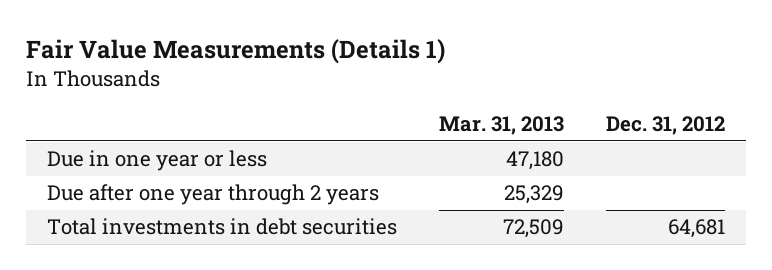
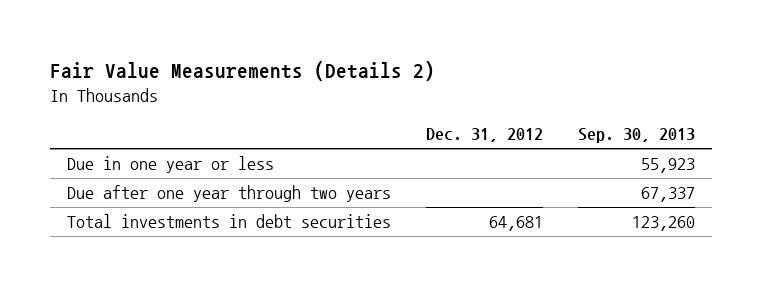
- Fair Value Measurements (Details 1)
+ Fair Value Measurements (Details 2)
- | Mar. 31, 2013 | Dec. 31, 2012
+ | Dec. 31, 2012 | Sep. 30, 2013
- Due after one year through 2 years | 25,329 |
+ Due after one year through two years | | 67,337

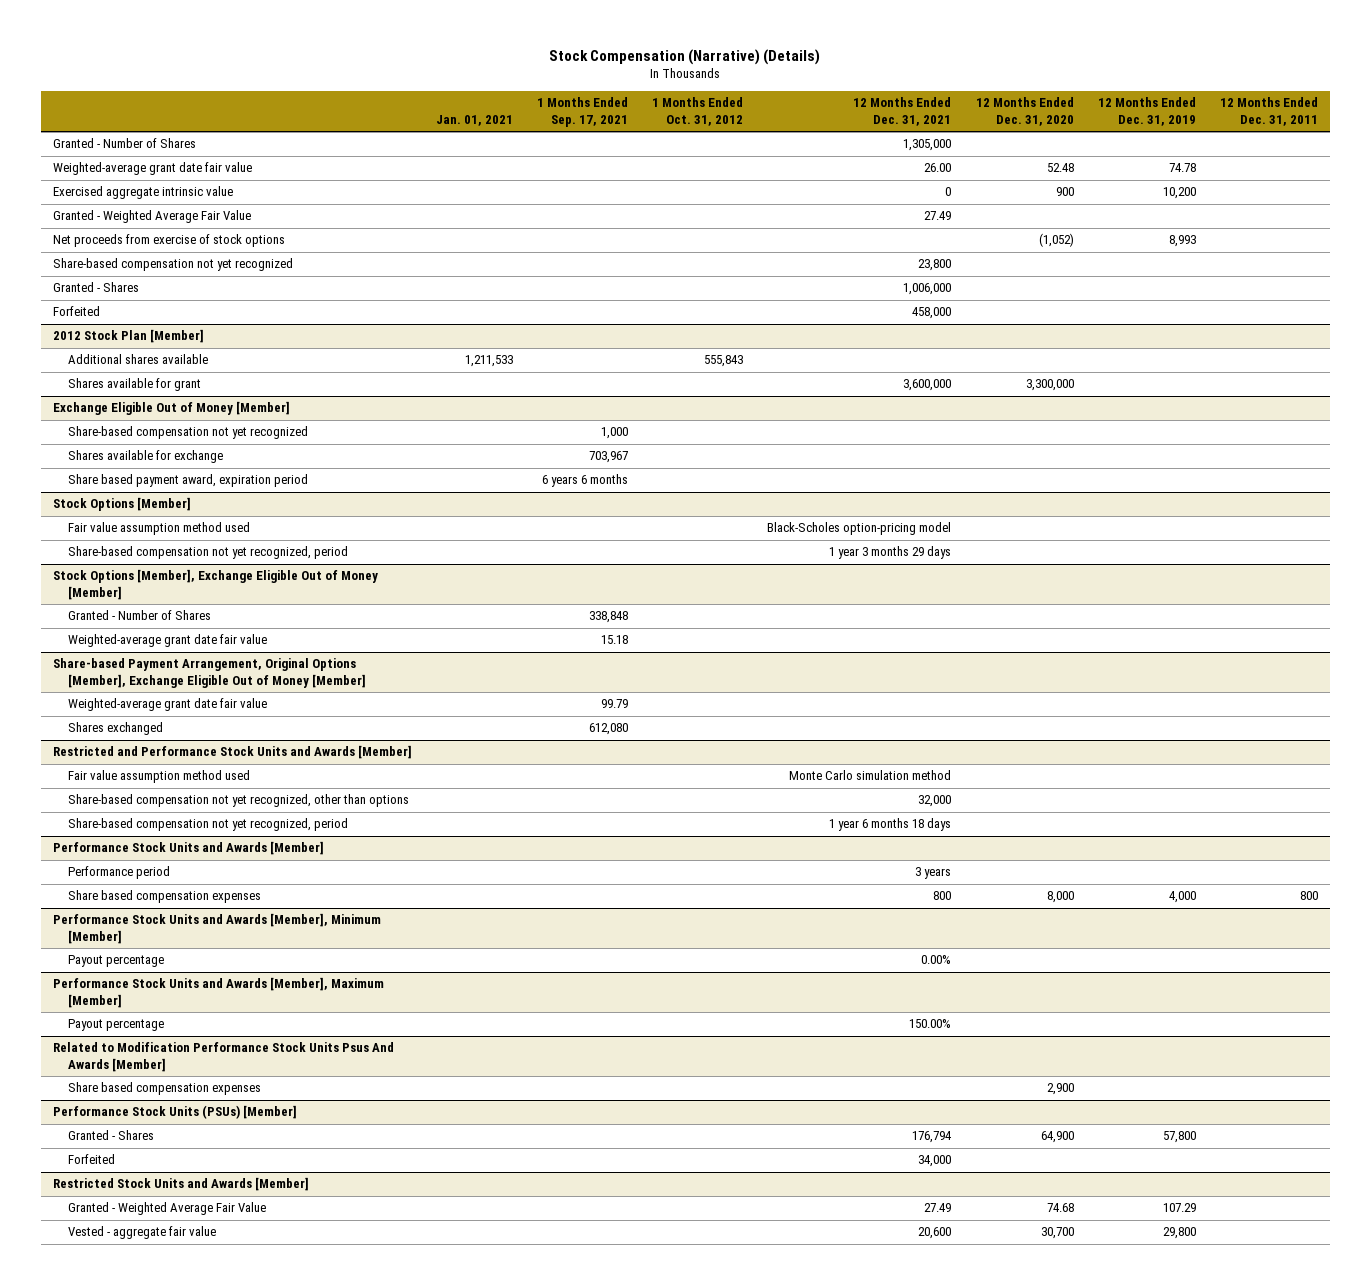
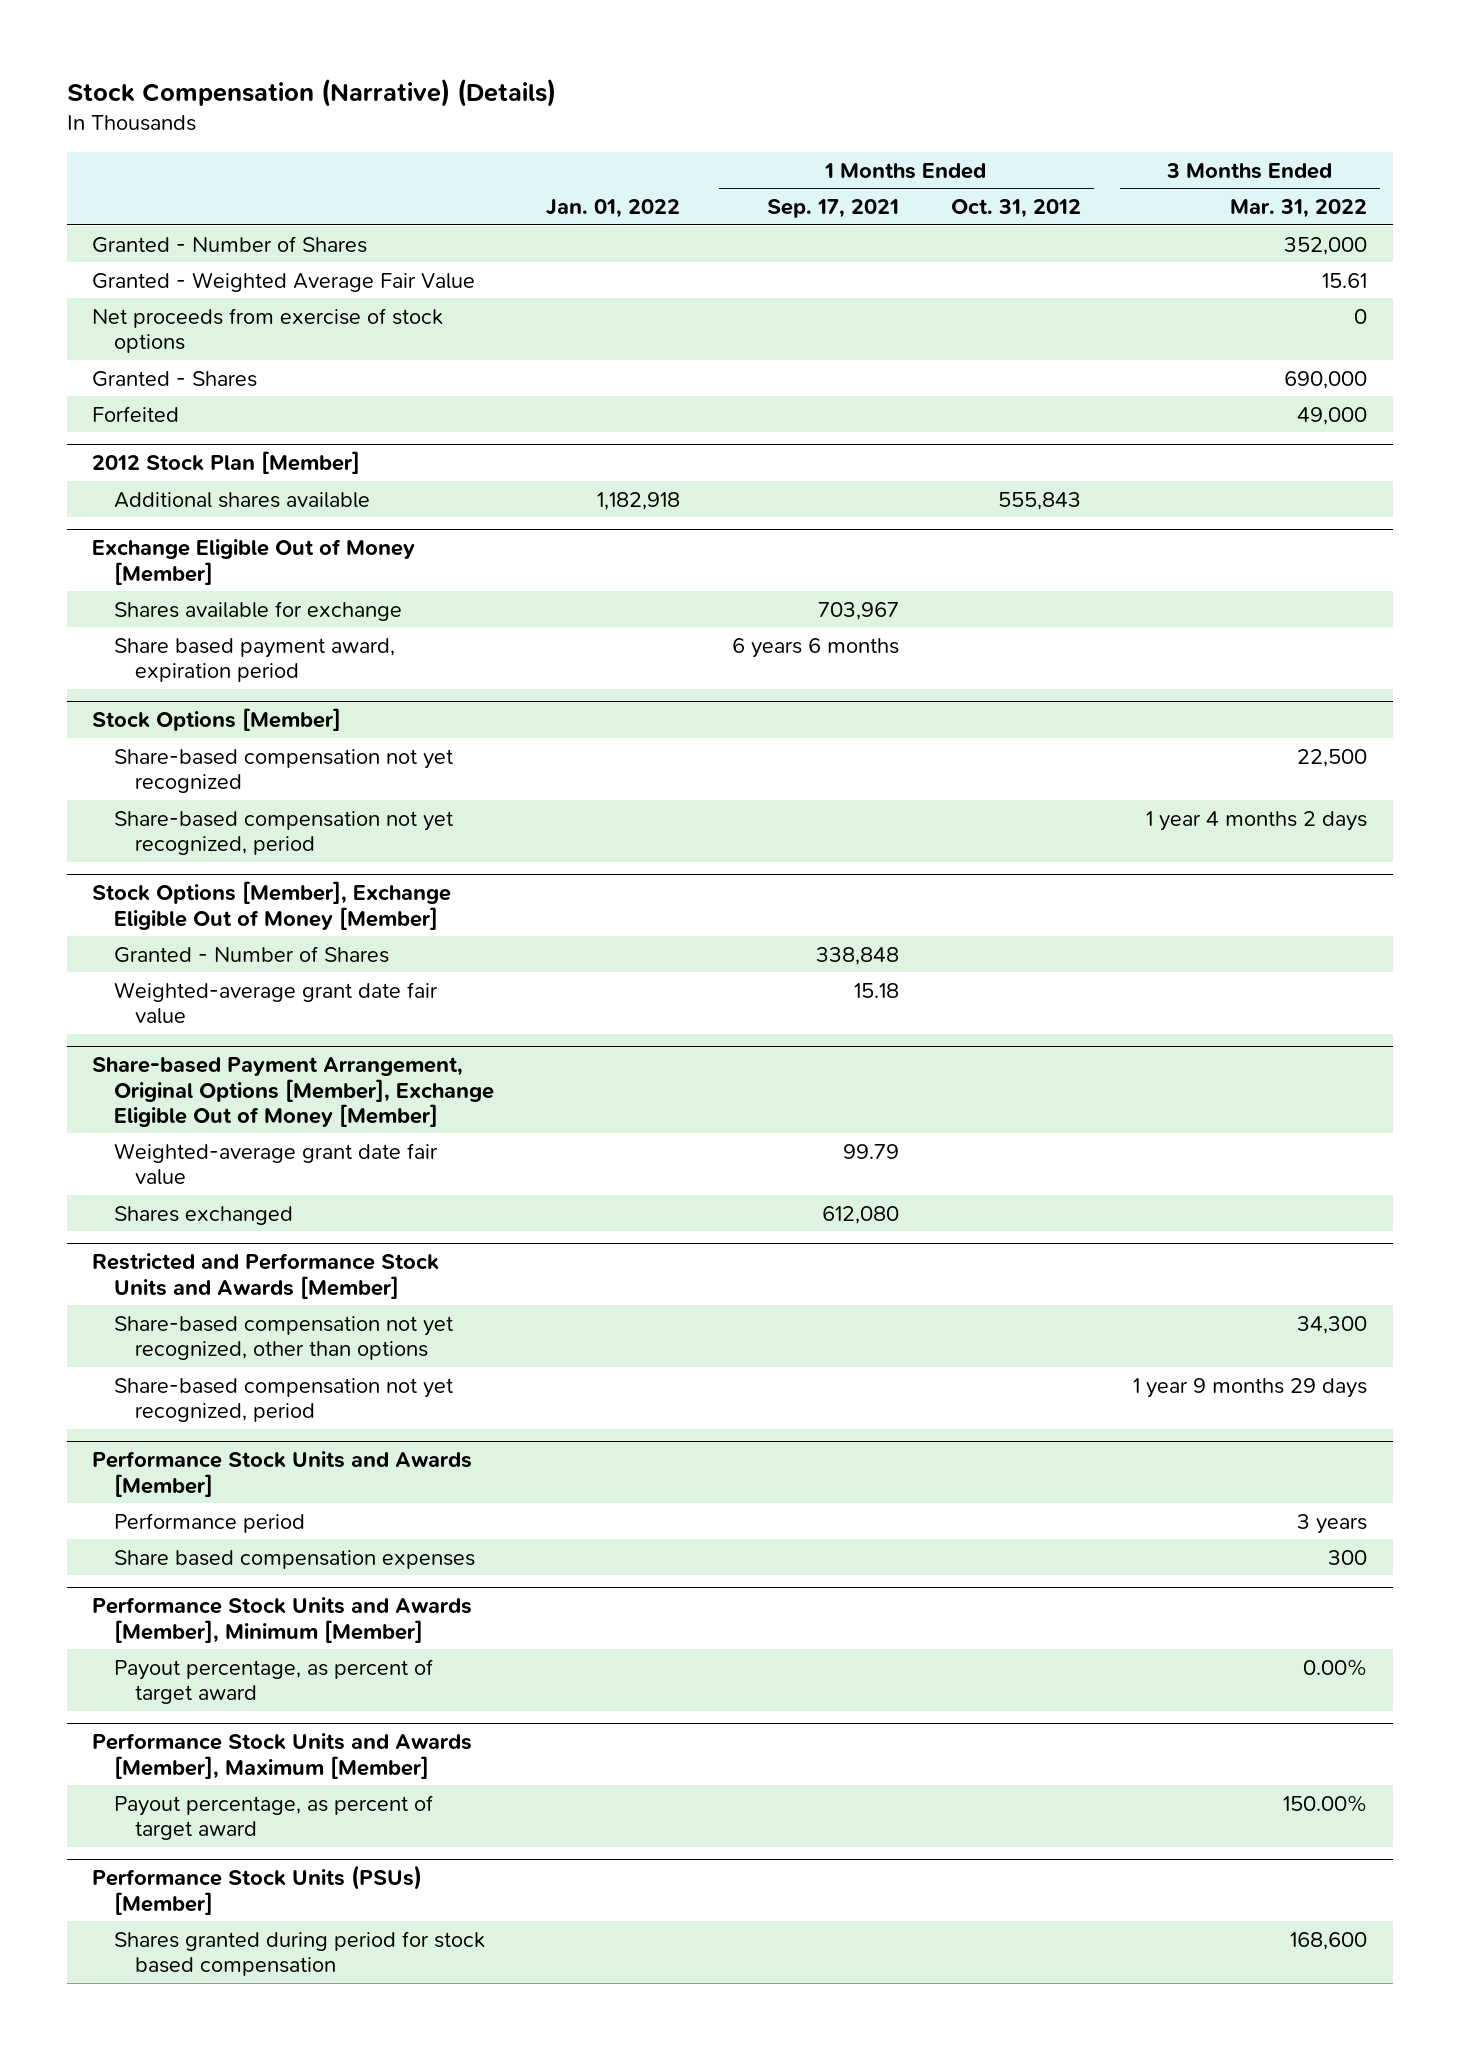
- | Jan. 01, 2021 | 1 Months Ended Sep. 17, 2021 | 1 Months Ended Oct. 31, 2012 | 12 Months Ended Dec. 31, 2021 | 12 Months Ended Dec. 31, 2020 | 12 Months Ended Dec. 31, 2019 | 12 Months Ended Dec. 31, 2011
+ | Jan. 01, 2022 | 1 Months Ended Sep. 17, 2021 | 1 Months Ended Oct. 31, 2012 | 3 Months Ended Mar. 31, 2022
- Weighted-average grant date fair value | | | | 26.00 | 52.48 | 74.78 |
- Exercised aggregate intrinsic value | | | | 0 | 900 | 10,200 |
- Share-based compensation not yet recognized | | | | 23,800 | | |
@ 2012 Stock Plan [Member]
- Shares available for grant | | | | 3,600,000 | 3,300,000 | |
@ Exchange Eligible Out of Money [Member]
- Share-based compensation not yet recognized | | 1,000 | | | | |
@ Stock Options [Member]
- Fair value assumption method used | | | | Black-Scholes option-pricing model | | |
+ Share-based compensation not yet recognized | | | | 22,500
@ Restricted and Performance Stock Units and Awards [Member]
- Fair value assumption method used | | | | Monte Carlo simulation method | | |
@ Performance Stock Units and Awards [Member], Minimum [Member]
- Payout percentage | | | | 0.00% | | |
+ Payout percentage, as percent of target award | | | | 0.00%
@ Performance Stock Units and Awards [Member], Maximum [Member]
- Payout percentage | | | | 150.00% | | |
- Related to Modification Performance Stock Units Psus And Awards [Member]
- Share based compensation expenses | | | | | 2,900 | |
@ Performance Stock Units and Awards [Member], Maximum [Member]
+ Payout percentage, as percent of target award | | | | 150.00%
@ Performance Stock Units (PSUs) [Member]
- Granted - Shares | | | | 176,794 | 64,900 | 57,800 |
- Forfeited | | | | 34,000 | | |
- Restricted Stock Units and Awards [Member]
- Granted - Weighted Average Fair Value | | | | 27.49 | 74.68 | 107.29 |
- Vested - aggregate fair value | | | | 20,600 | 30,700 | 29,800 |
@ Performance Stock Units (PSUs) [Member]
+ Shares granted during period for stock based compensation | | | | 168,600

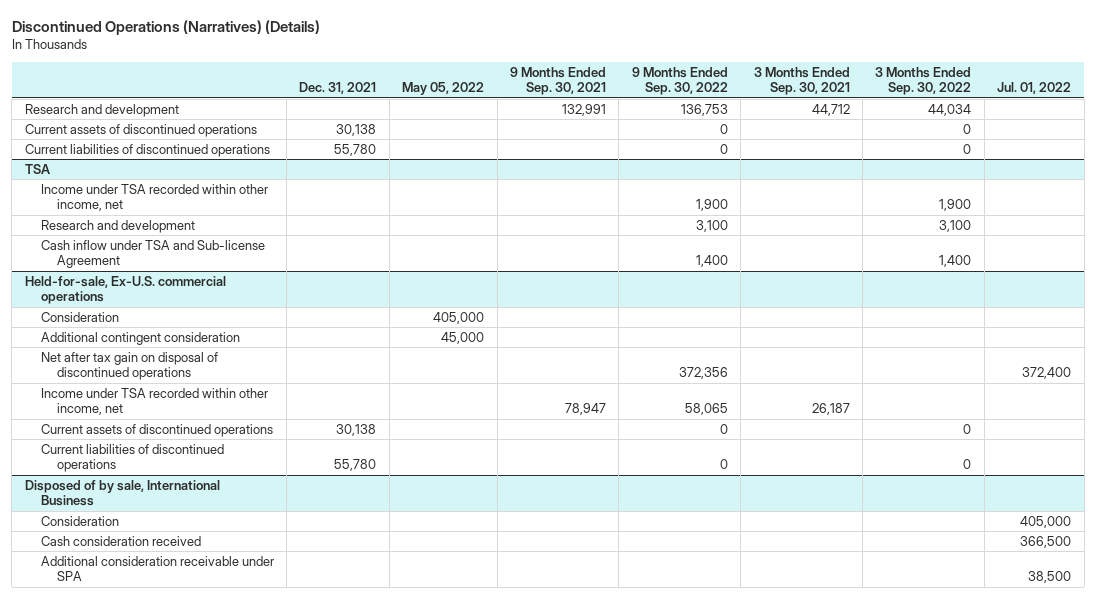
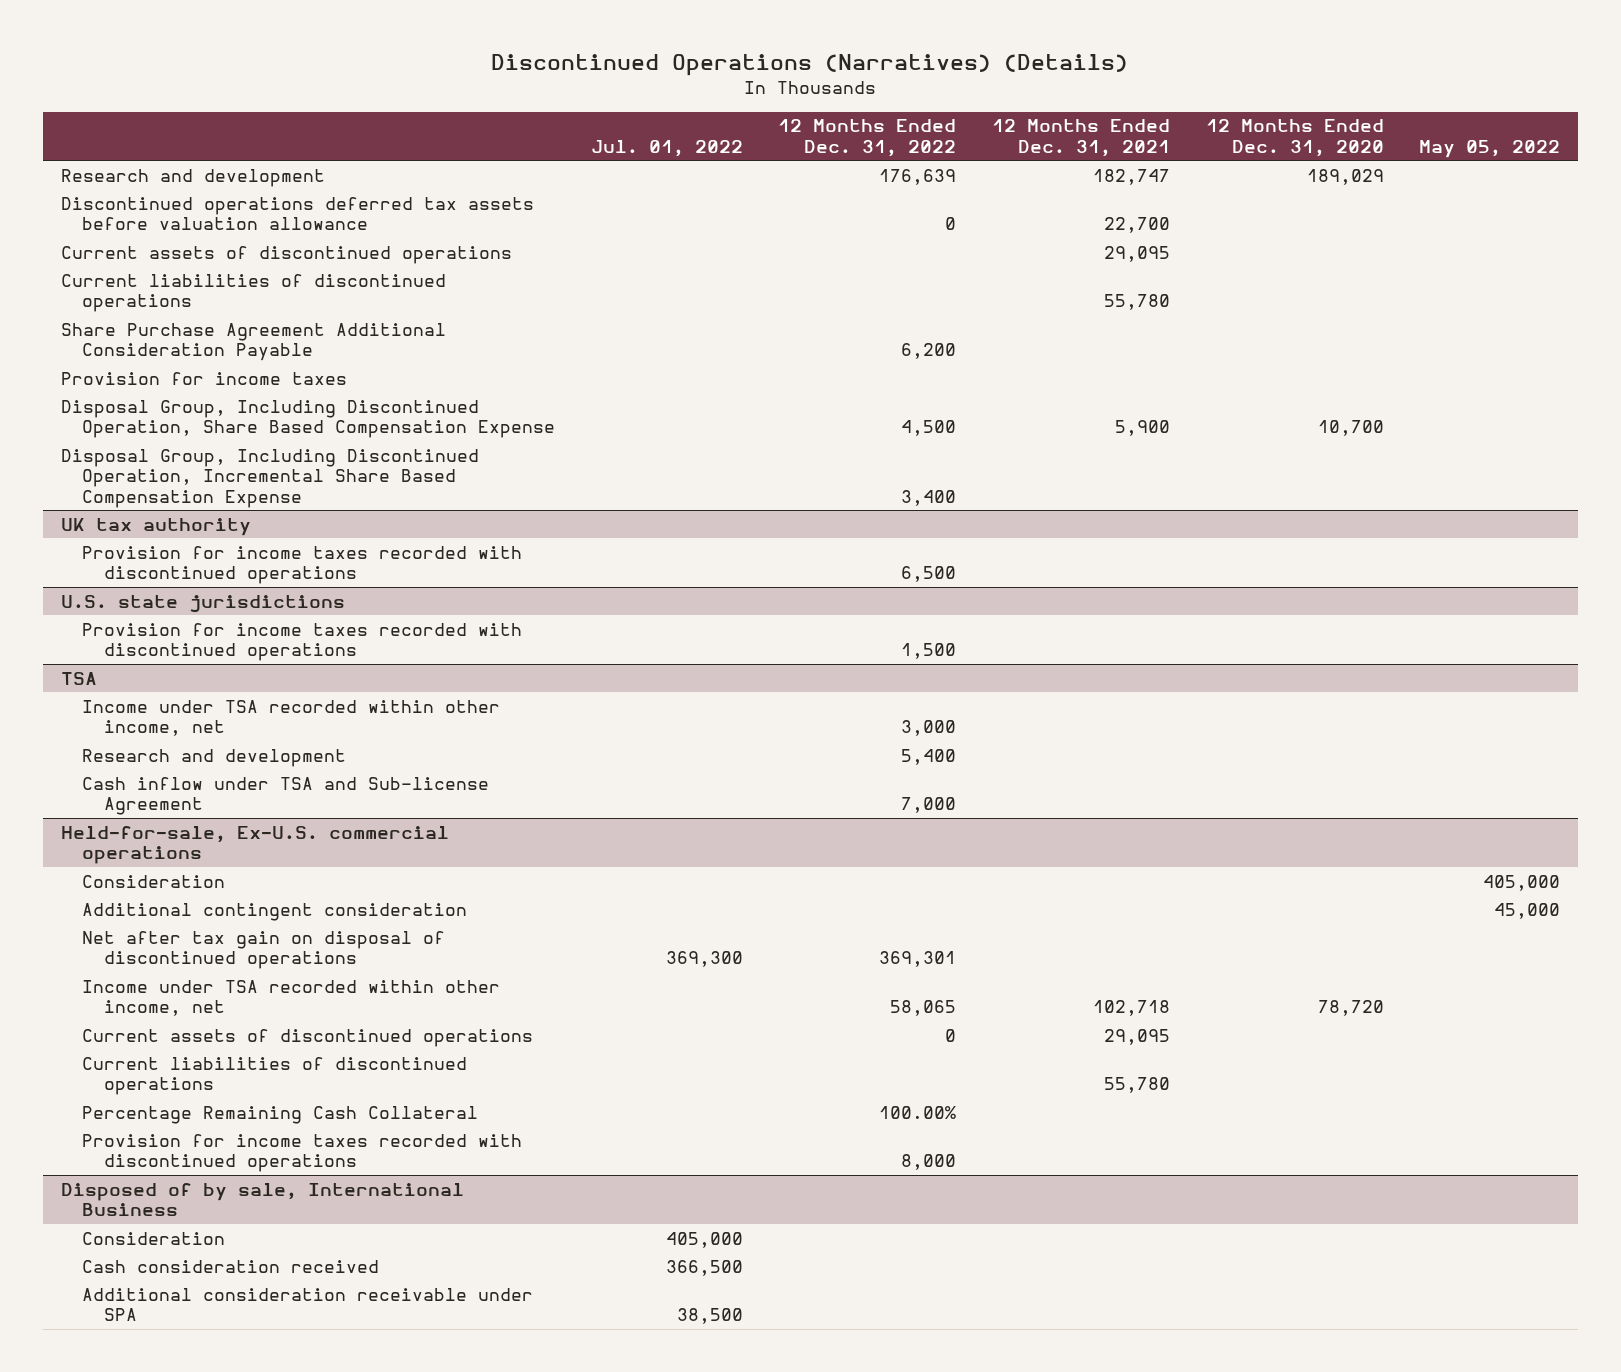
- | Dec. 31, 2021 | May 05, 2022 | 9 Months Ended Sep. 30, 2021 | 9 Months Ended Sep. 30, 2022 | 3 Months Ended Sep. 30, 2021 | 3 Months Ended Sep. 30, 2022 | Jul. 01, 2022
+ | Jul. 01, 2022 | 12 Months Ended Dec. 31, 2022 | 12 Months Ended Dec. 31, 2021 | 12 Months Ended Dec. 31, 2020 | May 05, 2022
+ Discontinued operations deferred tax assets before valuation allowance | | 0 | 22,700 | |
+ Share Purchase Agreement Additional Consideration Payable | | 6,200 | | |
+ Provision for income taxes
+ Disposal Group, Including Discontinued Operation, Share Based Compensation Expense | | 4,500 | 5,900 | 10,700 |
+ Disposal Group, Including Discontinued Operation, Incremental Share Based Compensation Expense | | 3,400 | | |
+ UK tax authority
+ Provision for income taxes recorded with discontinued operations | | 6,500 | | |
+ U.S. state jurisdictions
+ Provision for income taxes recorded with discontinued operations | | 1,500 | | |
@ Held-for-sale, Ex-U.S. commercial operations
- Net after tax gain on disposal of discontinued operations | | | | 372,356 | | | 372,400
+ Net after tax gain on disposal of discontinued operations | 369,300 | 369,301 | | |
+ Percentage Remaining Cash Collateral | | 100.00% | | |
+ Provision for income taxes recorded with discontinued operations | | 8,000 | | |

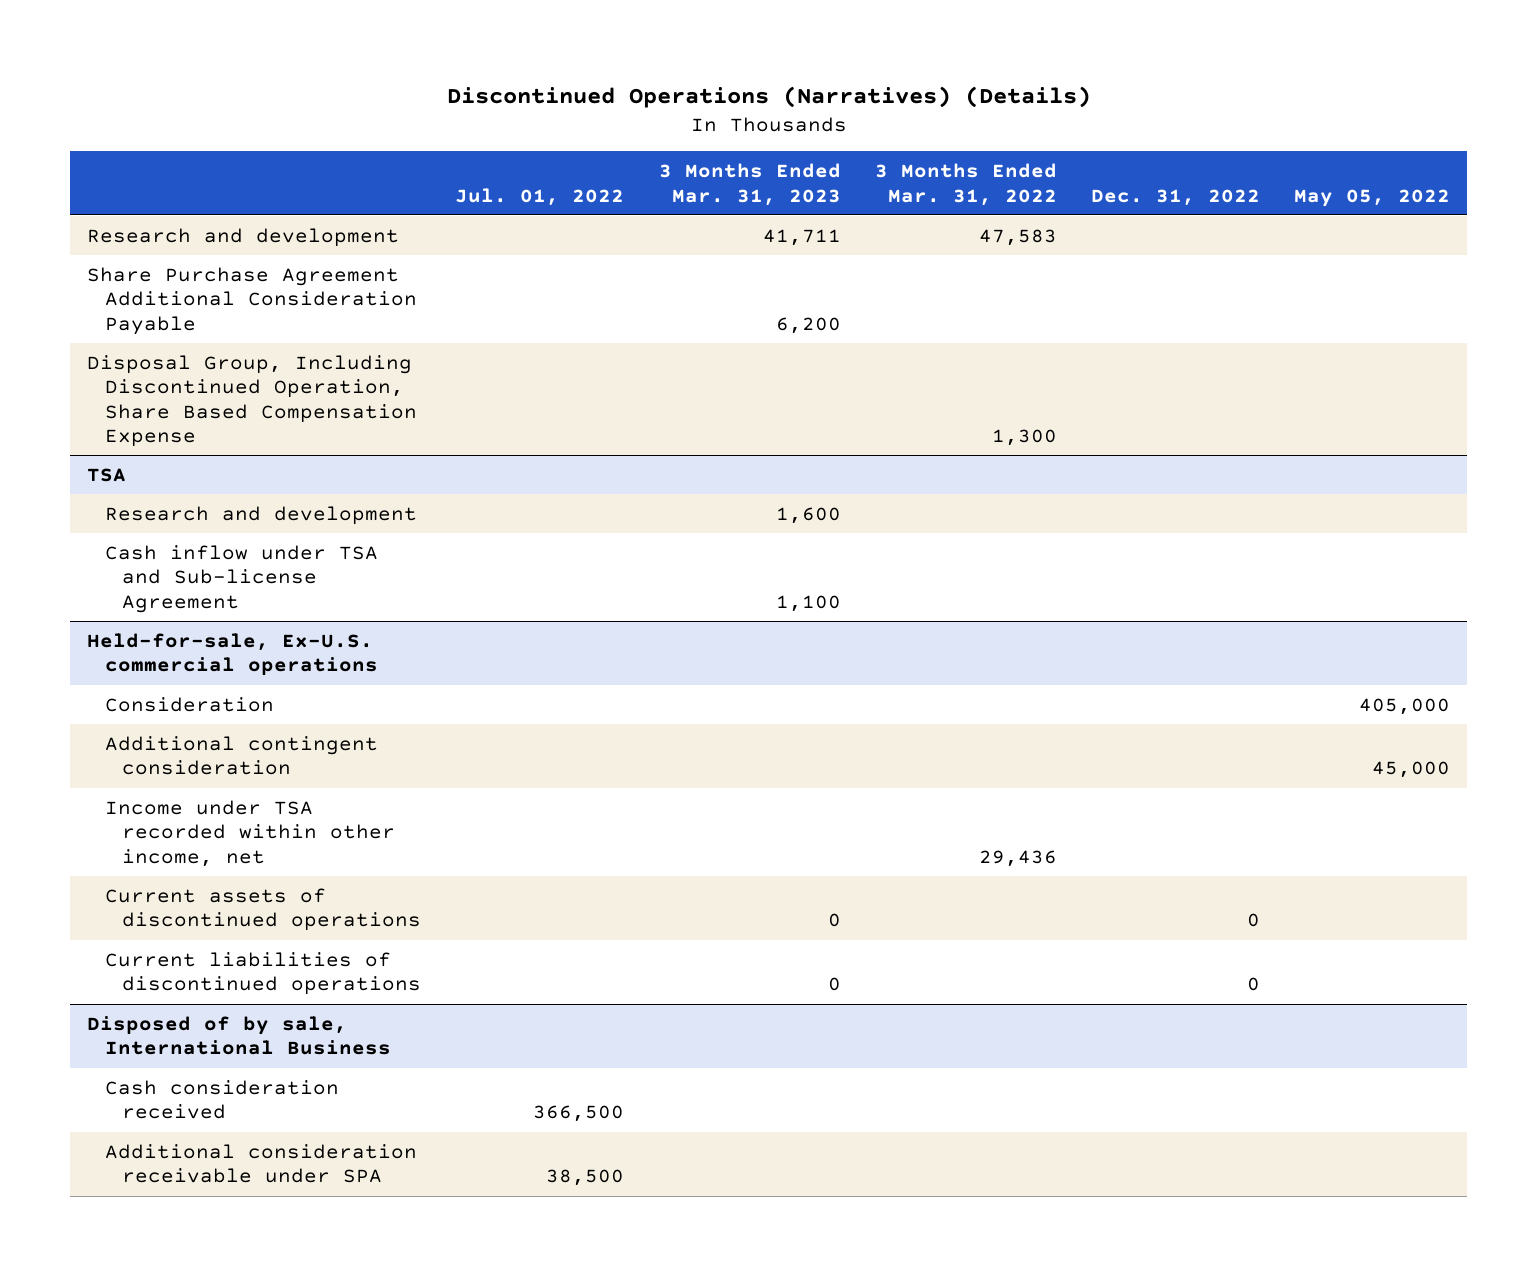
- | Jul. 01, 2022 | 12 Months Ended Dec. 31, 2022 | 12 Months Ended Dec. 31, 2021 | 12 Months Ended Dec. 31, 2020 | May 05, 2022
+ | Jul. 01, 2022 | 3 Months Ended Mar. 31, 2023 | 3 Months Ended Mar. 31, 2022 | Dec. 31, 2022 | May 05, 2022
- Discontinued operations deferred tax assets before valuation allowance | | 0 | 22,700 | |
- Current assets of discontinued operations | | | 29,095 | |
- Current liabilities of discontinued operations | | | 55,780 | |
- Provision for income taxes
- Disposal Group, Including Discontinued Operation, Incremental Share Based Compensation Expense | | 3,400 | | |
- UK tax authority
- Provision for income taxes recorded with discontinued operations | | 6,500 | | |
- U.S. state jurisdictions
- Provision for income taxes recorded with discontinued operations | | 1,500 | | |
@ TSA
- Income under TSA recorded within other income, net | | 3,000 | | |
@ Held-for-sale, Ex-U.S. commercial operations
- Net after tax gain on disposal of discontinued operations | 369,300 | 369,301 | | |
- Percentage Remaining Cash Collateral | | 100.00% | | |
- Provision for income taxes recorded with discontinued operations | | 8,000 | | |
@ Disposed of by sale, International Business
- Consideration | 405,000 | | | |

